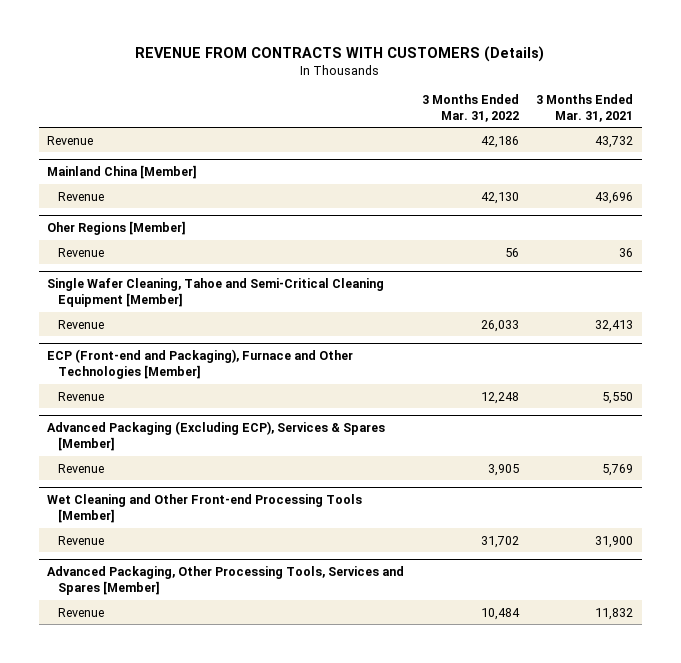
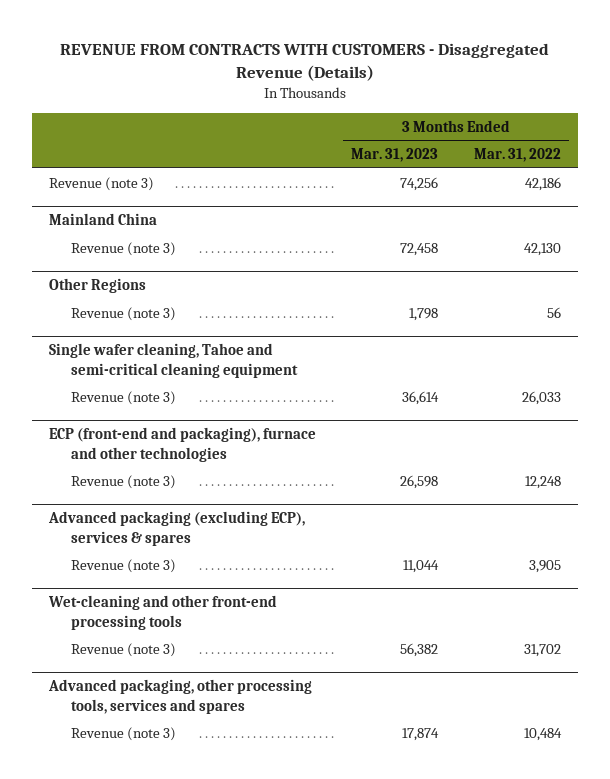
- REVENUE FROM CONTRACTS WITH CUSTOMERS (Details)
+ REVENUE FROM CONTRACTS WITH CUSTOMERS - Disaggregated Revenue (Details)
- | 3 Months Ended Mar. 31, 2022 | 3 Months Ended Mar. 31, 2021
+ | 3 Months Ended Mar. 31, 2023 | 3 Months Ended Mar. 31, 2022
- Revenue | 42,186 | 43,732
- Mainland China [Member]
- Revenue | 42,130 | 43,696
- Oher Regions [Member]
- Revenue | 56 | 36
- Single Wafer Cleaning, Tahoe and Semi-Critical Cleaning Equipment [Member]
- Revenue | 26,033 | 32,413
- ECP (Front-end and Packaging), Furnace and Other Technologies [Member]
- Revenue | 12,248 | 5,550
- Advanced Packaging (Excluding ECP), Services & Spares [Member]
- Revenue | 3,905 | 5,769
- Wet Cleaning and Other Front-end Processing Tools [Member]
- Revenue | 31,702 | 31,900
- Advanced Packaging, Other Processing Tools, Services and Spares [Member]
- Revenue | 10,484 | 11,832
+ Revenue (note 3) | 74,256 | 42,186
+ Mainland China
+ Revenue (note 3) | 72,458 | 42,130
+ Other Regions
+ Revenue (note 3) | 1,798 | 56
+ Single wafer cleaning, Tahoe and semi-critical cleaning equipment
+ Revenue (note 3) | 36,614 | 26,033
+ ECP (front-end and packaging), furnace and other technologies
+ Revenue (note 3) | 26,598 | 12,248
+ Advanced packaging (excluding ECP), services & spares
+ Revenue (note 3) | 11,044 | 3,905
+ Wet-cleaning and other front-end processing tools
+ Revenue (note 3) | 56,382 | 31,702
+ Advanced packaging, other processing tools, services and spares
+ Revenue (note 3) | 17,874 | 10,484

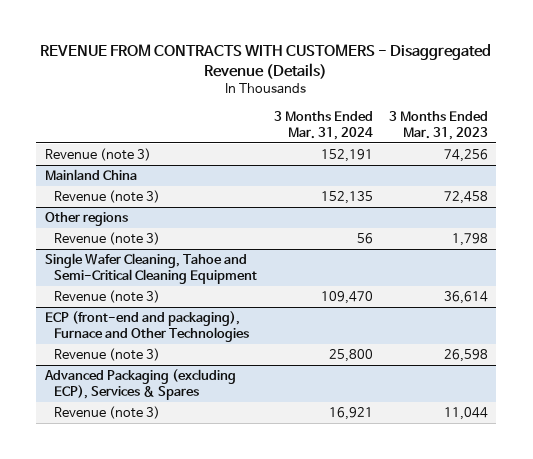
- | 3 Months Ended Mar. 31, 2023 | 3 Months Ended Mar. 31, 2022
+ | 3 Months Ended Mar. 31, 2024 | 3 Months Ended Mar. 31, 2023
- Other Regions
+ Other regions
- Single wafer cleaning, Tahoe and semi-critical cleaning equipment
+ Single Wafer Cleaning, Tahoe and Semi-Critical Cleaning Equipment
- ECP (front-end and packaging), furnace and other technologies
+ ECP (front-end and packaging), Furnace and Other Technologies
- Advanced packaging (excluding ECP), services & spares
+ Advanced Packaging (excluding ECP), Services & Spares
- Wet-cleaning and other front-end processing tools
- Revenue (note 3) | 56,382 | 31,702
- Advanced packaging, other processing tools, services and spares
- Revenue (note 3) | 17,874 | 10,484

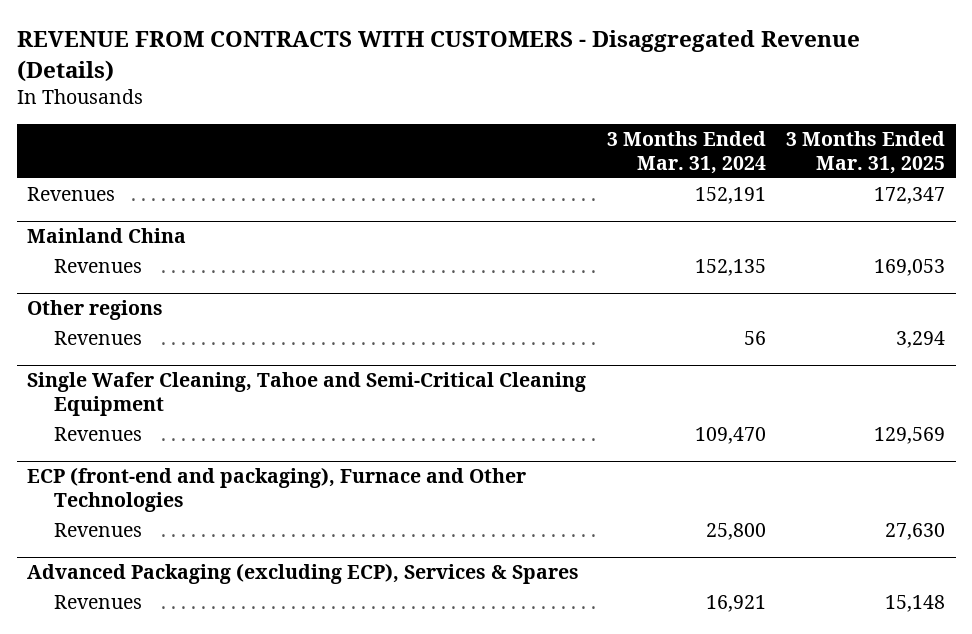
- | 3 Months Ended Mar. 31, 2024 | 3 Months Ended Mar. 31, 2023
+ | 3 Months Ended Mar. 31, 2024 | 3 Months Ended Mar. 31, 2025
- Revenue (note 3) | 152,191 | 74,256
+ Revenues | 152,191 | 172,347
@ Mainland China
- Revenue (note 3) | 152,135 | 72,458
+ Revenues | 152,135 | 169,053
@ Other regions
- Revenue (note 3) | 56 | 1,798
+ Revenues | 56 | 3,294
@ Single Wafer Cleaning, Tahoe and Semi-Critical Cleaning Equipment
- Revenue (note 3) | 109,470 | 36,614
+ Revenues | 109,470 | 129,569
@ ECP (front-end and packaging), Furnace and Other Technologies
- Revenue (note 3) | 25,800 | 26,598
+ Revenues | 25,800 | 27,630
@ Advanced Packaging (excluding ECP), Services & Spares
- Revenue (note 3) | 16,921 | 11,044
+ Revenues | 16,921 | 15,148

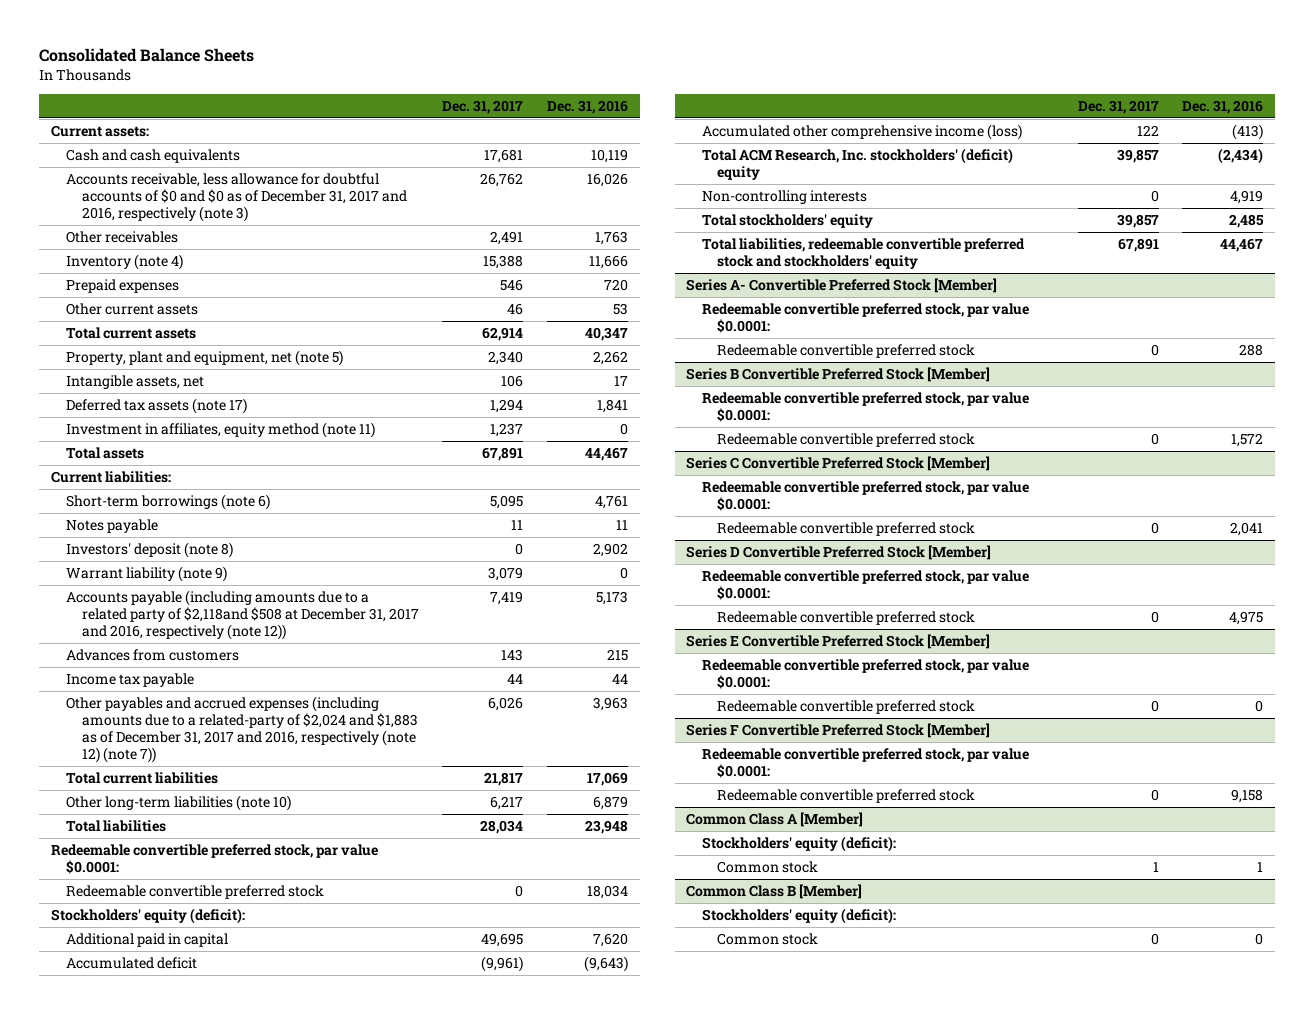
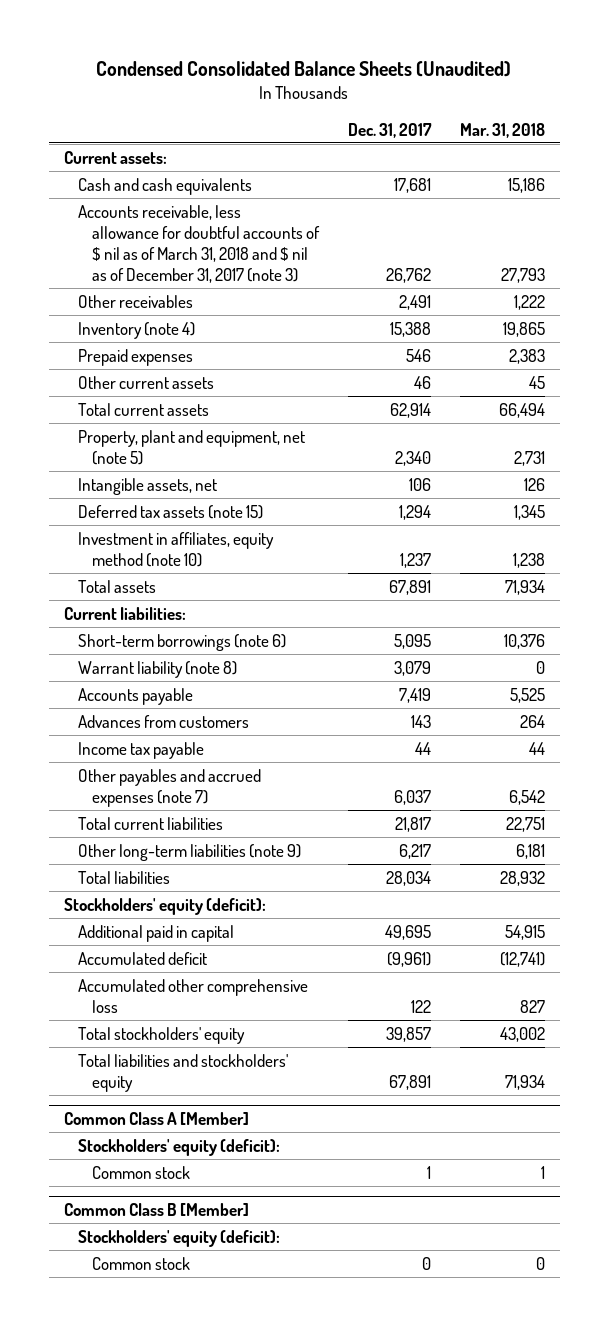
- Consolidated Balance Sheets
+ Condensed Consolidated Balance Sheets (Unaudited)
- | Dec. 31, 2017 | Dec. 31, 2016
+ | Dec. 31, 2017 | Mar. 31, 2018
- Accounts receivable, less allowance for doubtful accounts of $0 and $0 as of December 31, 2017 and 2016, respectively (note 3) | 26,762 | 16,026
+ Accounts receivable, less allowance for doubtful accounts of $ nil as of March 31, 2018 and $ nil as of December 31, 2017 (note 3) | 26,762 | 27,793
- Deferred tax assets (note 17) | 1,294 | 1,841
- Investment in affiliates, equity method (note 11) | 1,237 | 0
+ Deferred tax assets (note 15) | 1,294 | 1,345
+ Investment in affiliates, equity method (note 10) | 1,237 | 1,238
- Notes payable | 11 | 11
- Investors' deposit (note 8) | 0 | 2,902
- Warrant liability (note 9) | 3,079 | 0
- Accounts payable (including amounts due to a related party of $2,118and $508 at December 31, 2017 and 2016, respectively (note 12)) | 7,419 | 5,173
+ Warrant liability (note 8) | 3,079 | 0
+ Accounts payable | 7,419 | 5,525
- Other payables and accrued expenses (including amounts due to a related-party of $2,024 and $1,883 as of December 31, 2017 and 2016, respectively (note 12) (note 7)) | 6,026 | 3,963
+ Other payables and accrued expenses (note 7) | 6,037 | 6,542
- Other long-term liabilities (note 10) | 6,217 | 6,879
+ Other long-term liabilities (note 9) | 6,217 | 6,181
- Redeemable convertible preferred stock, par value $0.0001:
- Redeemable convertible preferred stock | 0 | 18,034
- Accumulated other comprehensive income (loss) | 122 | (413)
- Total ACM Research, Inc. stockholders' (deficit) equity | 39,857 | (2,434)
- Non-controlling interests | 0 | 4,919
+ Accumulated other comprehensive loss | 122 | 827
- Total liabilities, redeemable convertible preferred stock and stockholders' equity | 67,891 | 44,467
- Series A- Convertible Preferred Stock [Member]
- Redeemable convertible preferred stock, par value $0.0001:
- Redeemable convertible preferred stock | 0 | 288
- Series B Convertible Preferred Stock [Member]
- Redeemable convertible preferred stock, par value $0.0001:
- Redeemable convertible preferred stock | 0 | 1,572
- Series C Convertible Preferred Stock [Member]
- Redeemable convertible preferred stock, par value $0.0001:
- Redeemable convertible preferred stock | 0 | 2,041
- Series D Convertible Preferred Stock [Member]
- Redeemable convertible preferred stock, par value $0.0001:
- Redeemable convertible preferred stock | 0 | 4,975
- Series E Convertible Preferred Stock [Member]
- Redeemable convertible preferred stock, par value $0.0001:
- Redeemable convertible preferred stock | 0 | 0
- Series F Convertible Preferred Stock [Member]
- Redeemable convertible preferred stock, par value $0.0001:
- Redeemable convertible preferred stock | 0 | 9,158
+ Total liabilities and stockholders' equity | 67,891 | 71,934

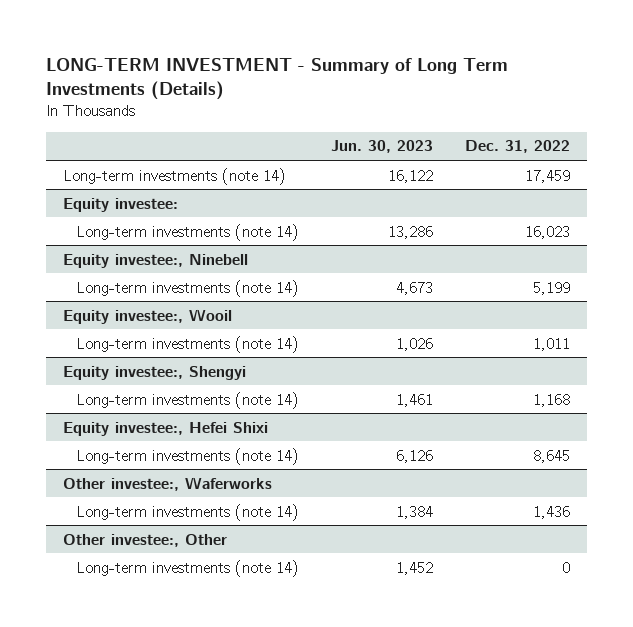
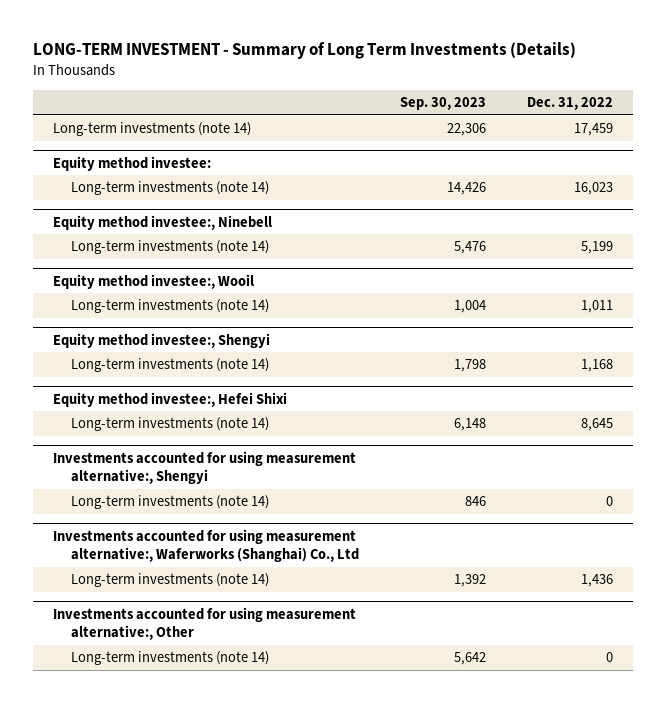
- | Jun. 30, 2023 | Dec. 31, 2022
+ | Sep. 30, 2023 | Dec. 31, 2022
- Equity investee:
+ Equity method investee:
- Equity investee:, Ninebell
+ Equity method investee:, Ninebell
- Equity investee:, Wooil
+ Equity method investee:, Wooil
- Equity investee:, Shengyi
+ Equity method investee:, Shengyi
- Equity investee:, Hefei Shixi
+ Equity method investee:, Hefei Shixi
- Other investee:, Waferworks
+ Investments accounted for using measurement alternative:, Shengyi
+ Long-term investments (note 14) | 846 | 0
+ Investments accounted for using measurement alternative:, Waferworks (Shanghai) Co., Ltd
- Other investee:, Other
+ Investments accounted for using measurement alternative:, Other

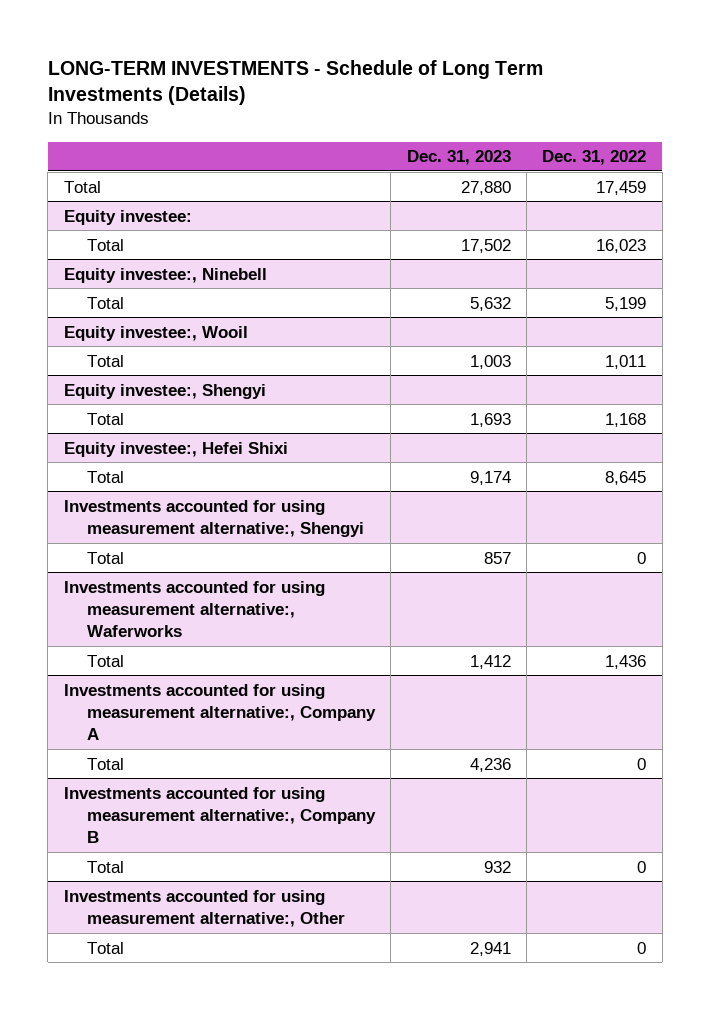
- LONG-TERM INVESTMENT - Summary of Long Term Investments (Details)
+ LONG-TERM INVESTMENTS - Schedule of Long Term Investments (Details)
- | Sep. 30, 2023 | Dec. 31, 2022
+ | Dec. 31, 2023 | Dec. 31, 2022
- Long-term investments (note 14) | 22,306 | 17,459
- Equity method investee:
- Long-term investments (note 14) | 14,426 | 16,023
- Equity method investee:, Ninebell
- Long-term investments (note 14) | 5,476 | 5,199
- Equity method investee:, Wooil
- Long-term investments (note 14) | 1,004 | 1,011
- Equity method investee:, Shengyi
- Long-term investments (note 14) | 1,798 | 1,168
- Equity method investee:, Hefei Shixi
- Long-term investments (note 14) | 6,148 | 8,645
+ Total | 27,880 | 17,459
+ Equity investee:
+ Total | 17,502 | 16,023
+ Equity investee:, Ninebell
+ Total | 5,632 | 5,199
+ Equity investee:, Wooil
+ Total | 1,003 | 1,011
+ Equity investee:, Shengyi
+ Total | 1,693 | 1,168
+ Equity investee:, Hefei Shixi
+ Total | 9,174 | 8,645
@ Investments accounted for using measurement alternative:, Shengyi
- Long-term investments (note 14) | 846 | 0
- Investments accounted for using measurement alternative:, Waferworks (Shanghai) Co., Ltd
- Long-term investments (note 14) | 1,392 | 1,436
@ Investments accounted for using measurement alternative:, Shengyi
+ Total | 857 | 0
+ Investments accounted for using measurement alternative:, Waferworks
+ Total | 1,412 | 1,436
+ Investments accounted for using measurement alternative:, Company A
+ Total | 4,236 | 0
+ Investments accounted for using measurement alternative:, Company B
+ Total | 932 | 0
@ Investments accounted for using measurement alternative:, Other
- Long-term investments (note 14) | 5,642 | 0
+ Total | 2,941 | 0

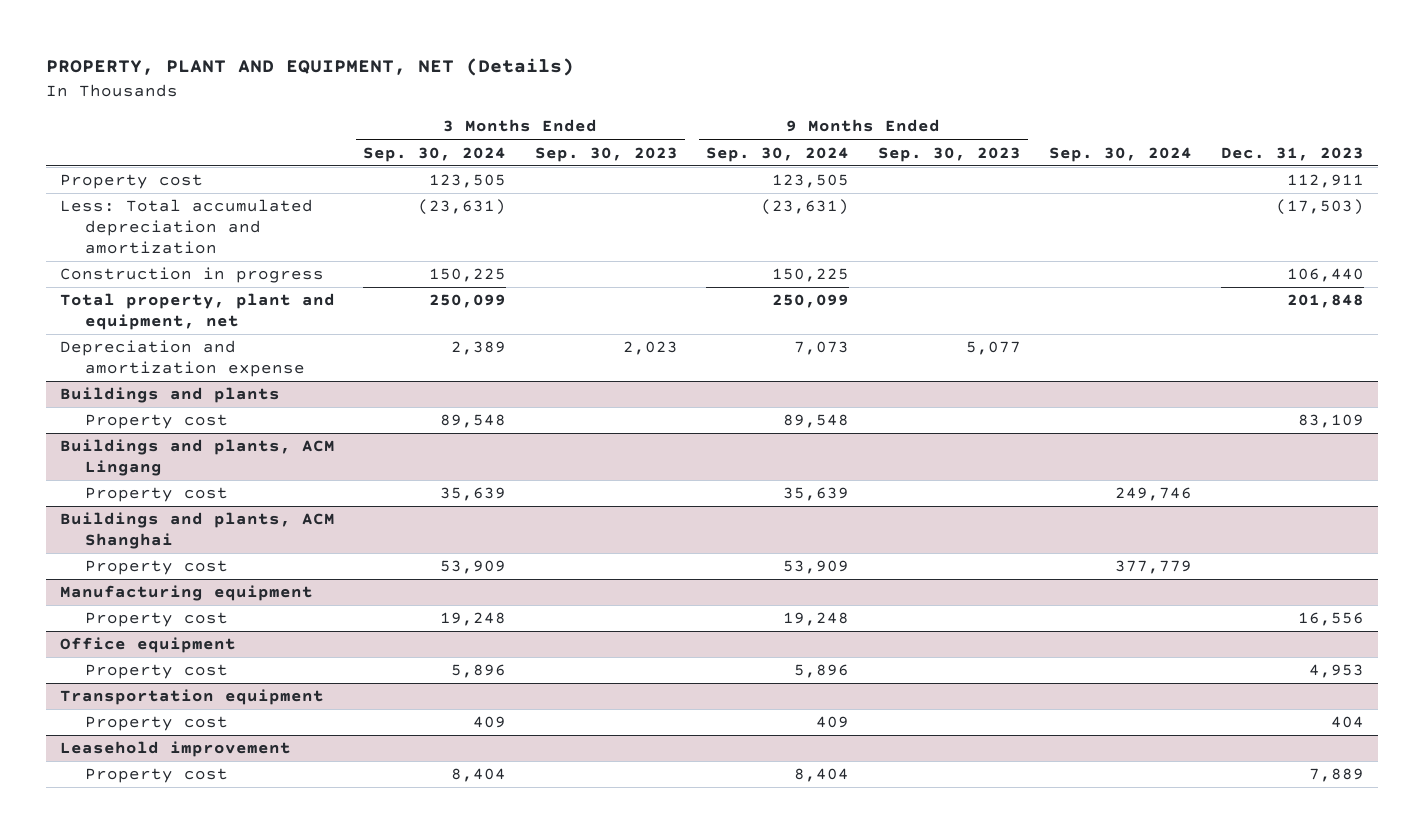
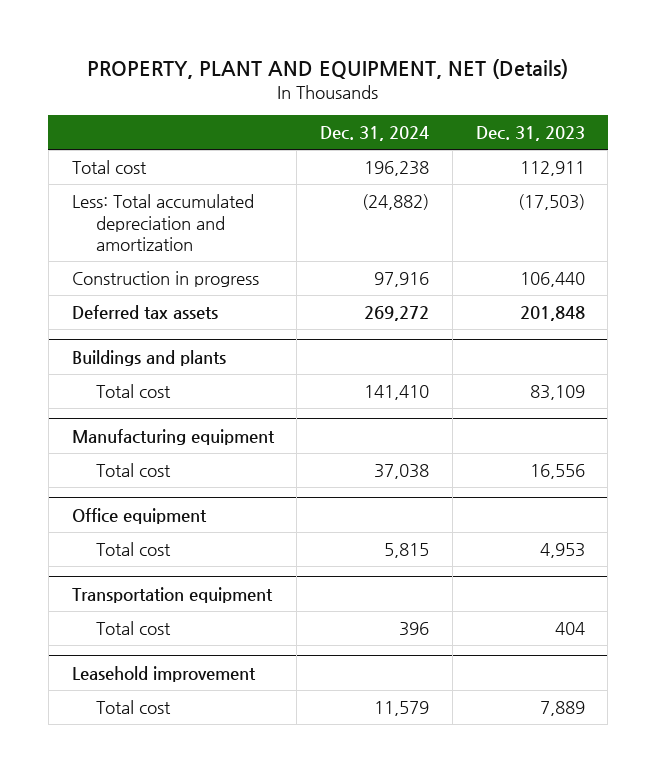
- | 3 Months Ended Sep. 30, 2024 | 3 Months Ended Sep. 30, 2023 | 9 Months Ended Sep. 30, 2024 | 9 Months Ended Sep. 30, 2023 | Sep. 30, 2024 | Dec. 31, 2023
+ | Dec. 31, 2024 | Dec. 31, 2023
- Property cost | 123,505 | | 123,505 | | | 112,911
+ Total cost | 196,238 | 112,911
- Total property, plant and equipment, net | 250,099 | | 250,099 | | | 201,848
- Depreciation and amortization expense | 2,389 | 2,023 | 7,073 | 5,077 | |
+ Deferred tax assets | 269,272 | 201,848
@ Buildings and plants
- Property cost | 89,548 | | 89,548 | | | 83,109
- Buildings and plants, ACM Lingang
- Property cost | 35,639 | | 35,639 | | 249,746 |
- Buildings and plants, ACM Shanghai
- Property cost | 53,909 | | 53,909 | | 377,779 |
@ Buildings and plants
+ Total cost | 141,410 | 83,109
@ Manufacturing equipment
- Property cost | 19,248 | | 19,248 | | | 16,556
+ Total cost | 37,038 | 16,556
@ Office equipment
- Property cost | 5,896 | | 5,896 | | | 4,953
+ Total cost | 5,815 | 4,953
@ Transportation equipment
- Property cost | 409 | | 409 | | | 404
+ Total cost | 396 | 404
@ Leasehold improvement
- Property cost | 8,404 | | 8,404 | | | 7,889
+ Total cost | 11,579 | 7,889

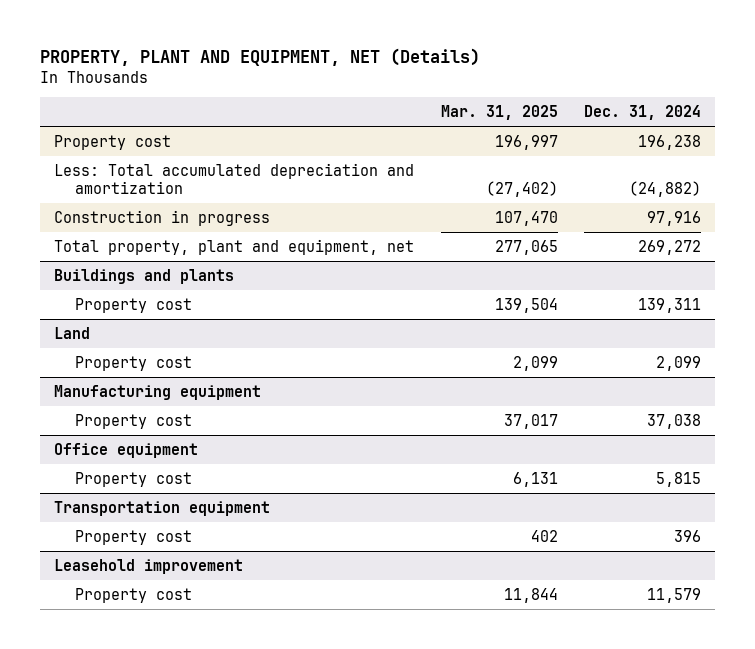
- | Dec. 31, 2024 | Dec. 31, 2023
+ | Mar. 31, 2025 | Dec. 31, 2024
- Total cost | 196,238 | 112,911
+ Property cost | 196,997 | 196,238
- Deferred tax assets | 269,272 | 201,848
+ Total property, plant and equipment, net | 277,065 | 269,272
@ Buildings and plants
- Total cost | 141,410 | 83,109
+ Property cost | 139,504 | 139,311
+ Land
+ Property cost | 2,099 | 2,099
@ Manufacturing equipment
- Total cost | 37,038 | 16,556
+ Property cost | 37,017 | 37,038
@ Office equipment
- Total cost | 5,815 | 4,953
+ Property cost | 6,131 | 5,815
@ Transportation equipment
- Total cost | 396 | 404
+ Property cost | 402 | 396
@ Leasehold improvement
- Total cost | 11,579 | 7,889
+ Property cost | 11,844 | 11,579

